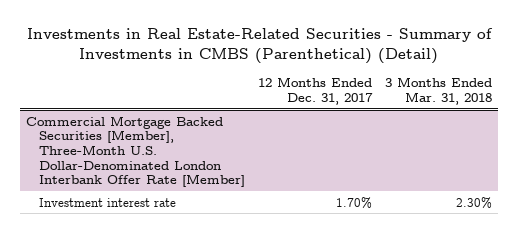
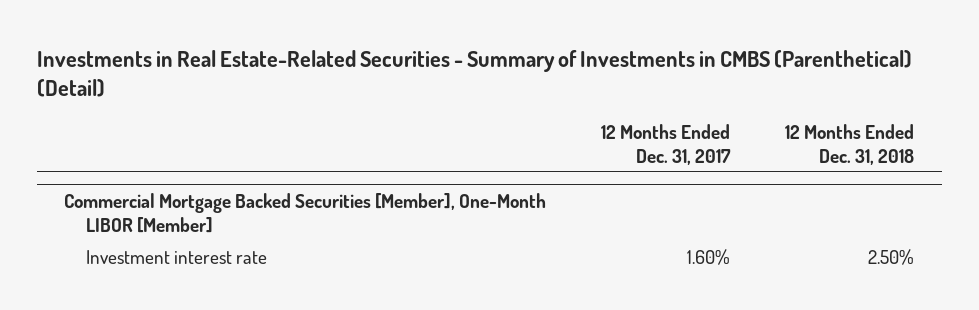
- | 12 Months Ended Dec. 31, 2017 | 3 Months Ended Mar. 31, 2018
+ | 12 Months Ended Dec. 31, 2017 | 12 Months Ended Dec. 31, 2018
- Commercial Mortgage Backed Securities [Member], Three-Month U.S. Dollar-Denominated London Interbank Offer Rate [Member]
- Investment interest rate | 1.70% | 2.30%
+ Commercial Mortgage Backed Securities [Member], One-Month LIBOR [Member]
+ Investment interest rate | 1.60% | 2.50%

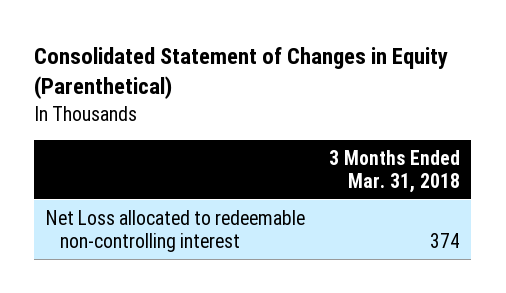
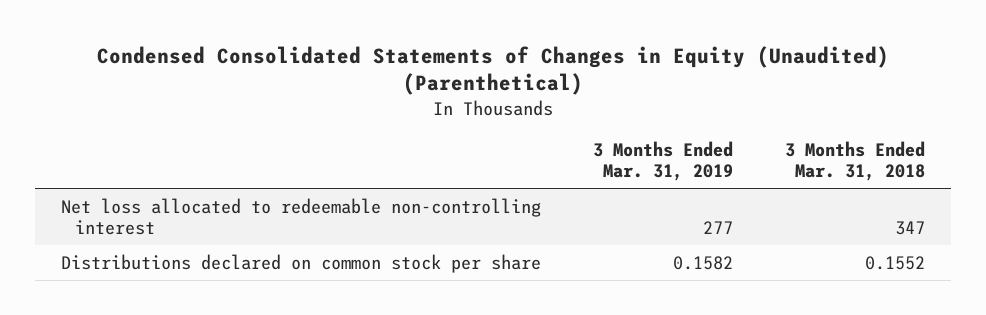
- Consolidated Statement of Changes in Equity (Parenthetical)
+ Condensed Consolidated Statements of Changes in Equity (Unaudited) (Parenthetical)
- | 3 Months Ended Mar. 31, 2018
+ | 3 Months Ended Mar. 31, 2019 | 3 Months Ended Mar. 31, 2018
- Net Loss allocated to redeemable non-controlling interest | 374
+ Net loss allocated to redeemable non-controlling interest | 277 | 347
+ Distributions declared on common stock per share | 0.1582 | 0.1552

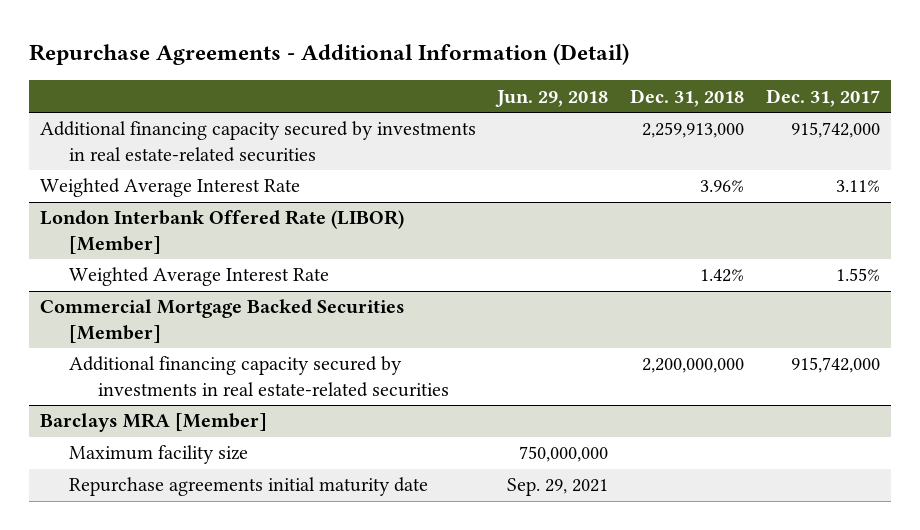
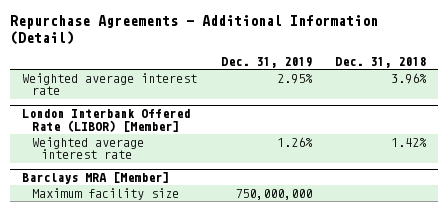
- | Jun. 29, 2018 | Dec. 31, 2018 | Dec. 31, 2017
+ | Dec. 31, 2019 | Dec. 31, 2018
- Additional financing capacity secured by investments in real estate-related securities | | 2,259,913,000 | 915,742,000
- Weighted Average Interest Rate | | 3.96% | 3.11%
+ Weighted average interest rate | 2.95% | 3.96%
@ London Interbank Offered Rate (LIBOR) [Member]
- Weighted Average Interest Rate | | 1.42% | 1.55%
- Commercial Mortgage Backed Securities [Member]
- Additional financing capacity secured by investments in real estate-related securities | | 2,200,000,000 | 915,742,000
@ London Interbank Offered Rate (LIBOR) [Member]
+ Weighted average interest rate | 1.26% | 1.42%
@ Barclays MRA [Member]
- Repurchase agreements initial maturity date | Sep. 29, 2021 | |

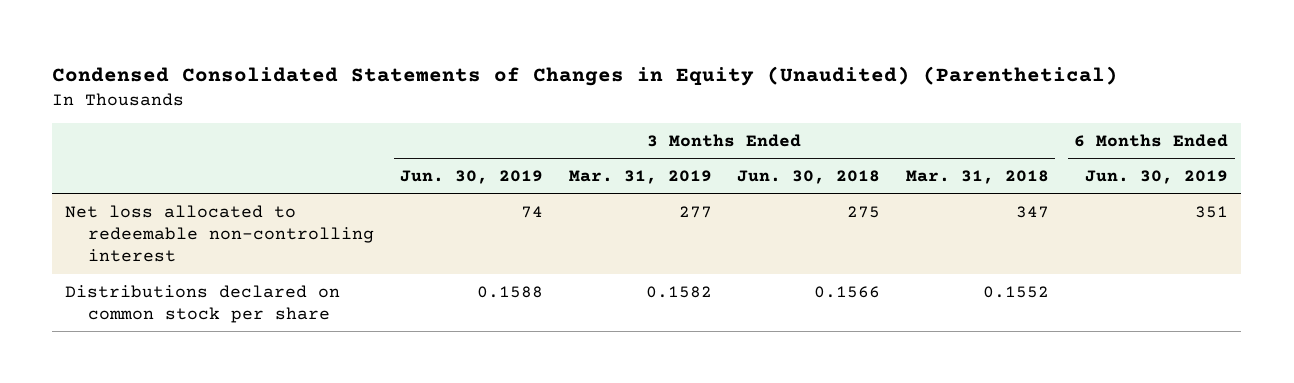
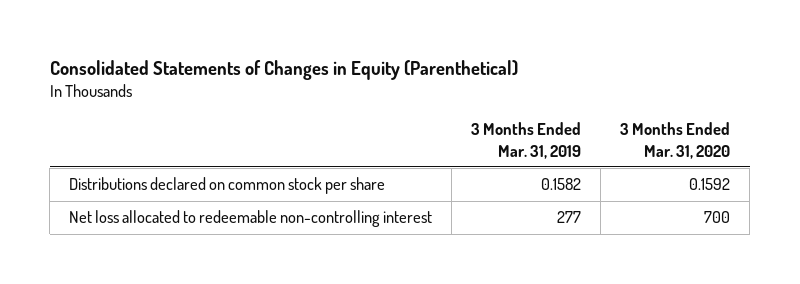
- Condensed Consolidated Statements of Changes in Equity (Unaudited) (Parenthetical)
+ Consolidated Statements of Changes in Equity (Parenthetical)
- | 3 Months Ended Jun. 30, 2019 | 3 Months Ended Mar. 31, 2019 | 3 Months Ended Jun. 30, 2018 | 3 Months Ended Mar. 31, 2018 | 6 Months Ended Jun. 30, 2019
+ | 3 Months Ended Mar. 31, 2019 | 3 Months Ended Mar. 31, 2020
moved down: Net loss allocated to redeemable non-controlling interest | 277 | 700

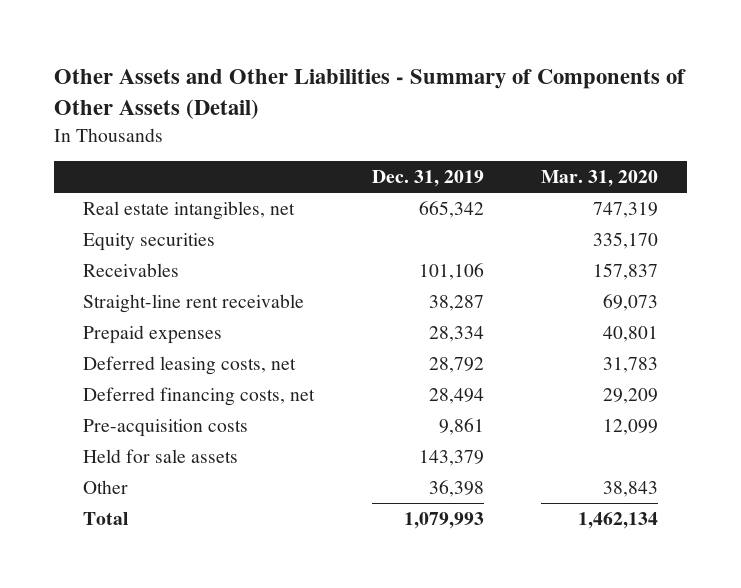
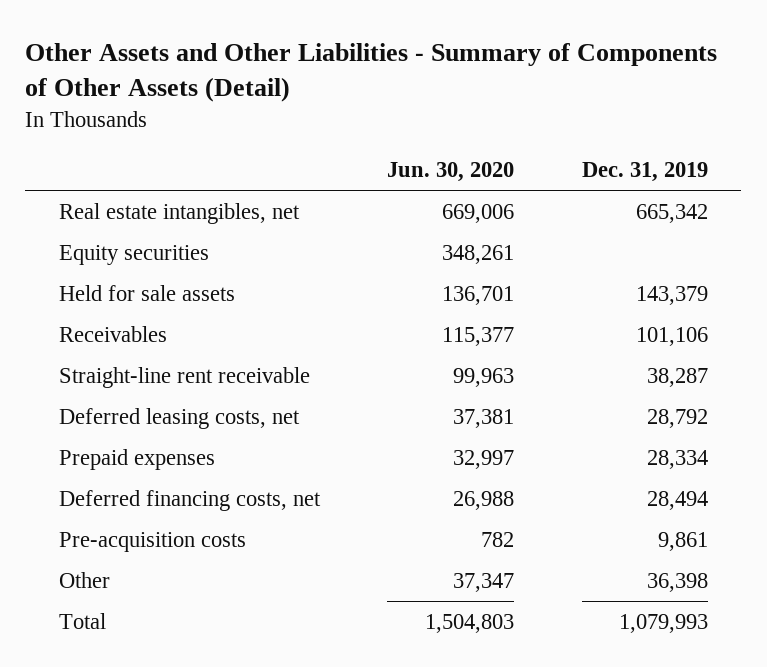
- | Dec. 31, 2019 | Mar. 31, 2020
+ | Jun. 30, 2020 | Dec. 31, 2019
moved up: Held for sale assets | 136,701 | 143,379
moved down: Prepaid expenses | 32,997 | 28,334

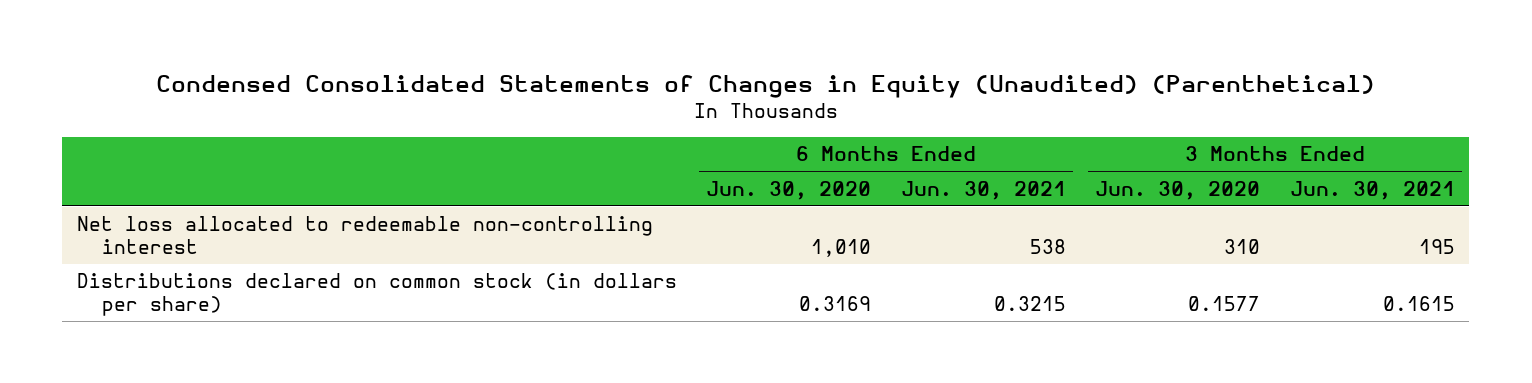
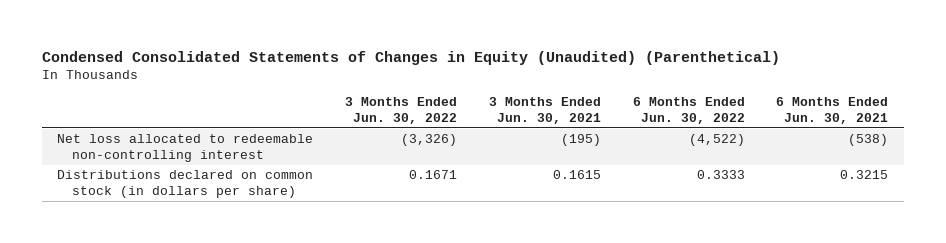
- | 6 Months Ended Jun. 30, 2020 | 6 Months Ended Jun. 30, 2021 | 3 Months Ended Jun. 30, 2020 | 3 Months Ended Jun. 30, 2021
+ | 3 Months Ended Jun. 30, 2022 | 3 Months Ended Jun. 30, 2021 | 6 Months Ended Jun. 30, 2022 | 6 Months Ended Jun. 30, 2021
- Net loss allocated to redeemable non-controlling interest | 1,010 | 538 | 310 | 195
+ Net loss allocated to redeemable non-controlling interest | (3,326) | (195) | (4,522) | (538)

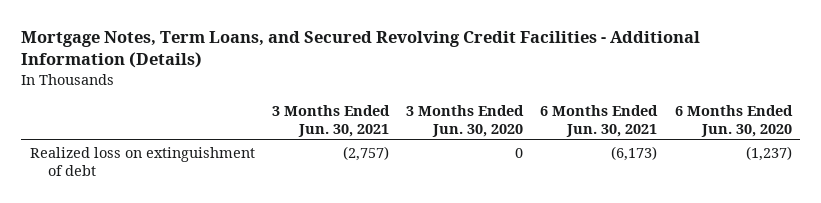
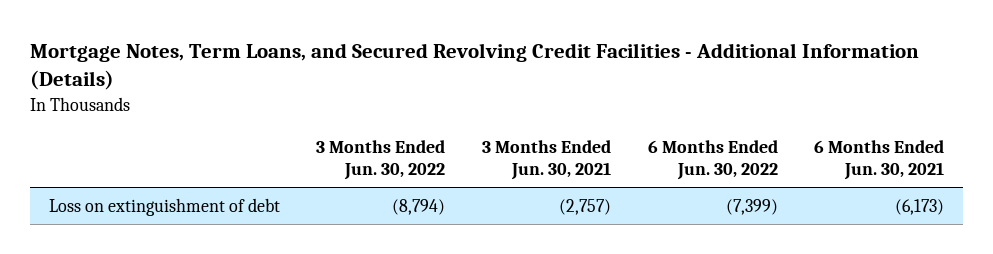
- | 3 Months Ended Jun. 30, 2021 | 3 Months Ended Jun. 30, 2020 | 6 Months Ended Jun. 30, 2021 | 6 Months Ended Jun. 30, 2020
+ | 3 Months Ended Jun. 30, 2022 | 3 Months Ended Jun. 30, 2021 | 6 Months Ended Jun. 30, 2022 | 6 Months Ended Jun. 30, 2021
- Realized loss on extinguishment of debt | (2,757) | 0 | (6,173) | (1,237)
+ Loss on extinguishment of debt | (8,794) | (2,757) | (7,399) | (6,173)

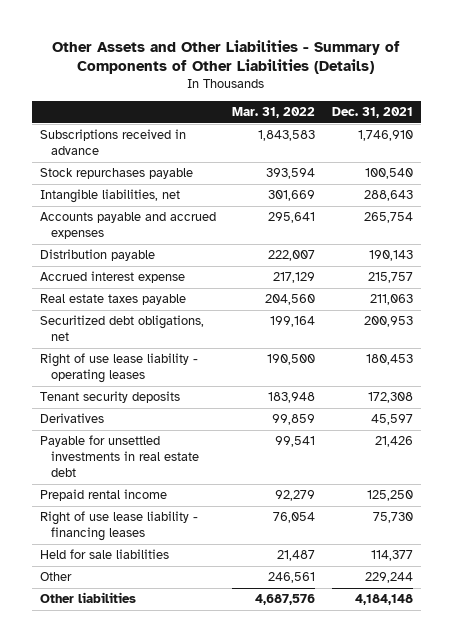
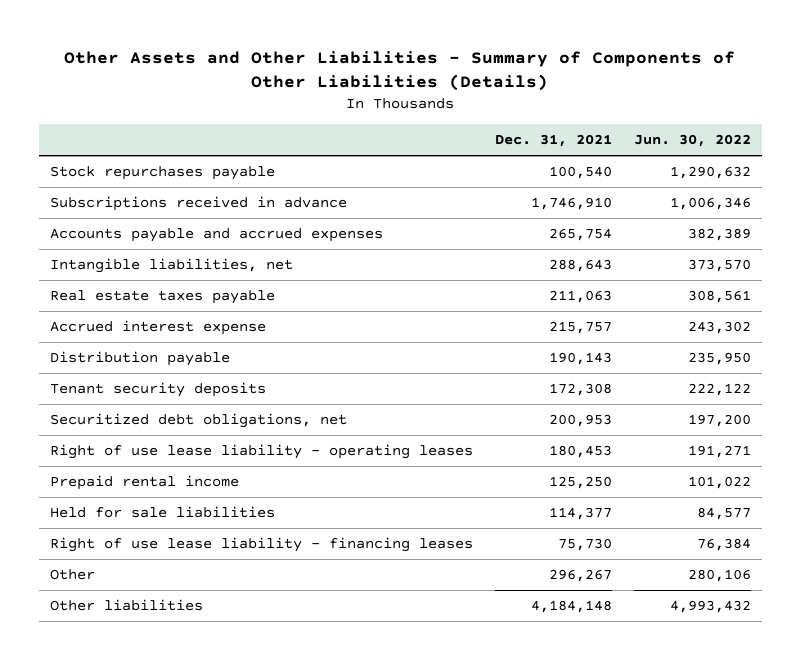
- | Mar. 31, 2022 | Dec. 31, 2021
+ | Dec. 31, 2021 | Jun. 30, 2022
moved down: Subscriptions received in advance | 1,746,910 | 1,006,346
moved down: Intangible liabilities, net | 288,643 | 373,570
moved down: Accrued interest expense | 215,757 | 243,302
moved down: Distribution payable | 190,143 | 235,950
moved up: Tenant security deposits | 172,308 | 222,122
- Derivatives | 99,859 | 45,597
- Payable for unsettled investments in real estate debt | 99,541 | 21,426
- Other | 246,561 | 229,244
moved down: Right of use lease liability - financing leases | 75,730 | 76,384
+ Other | 296,267 | 280,106

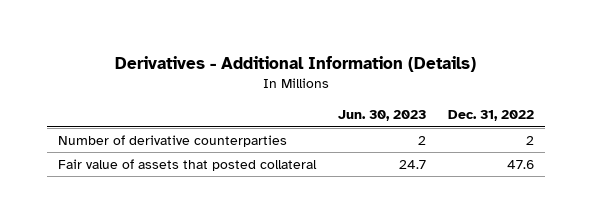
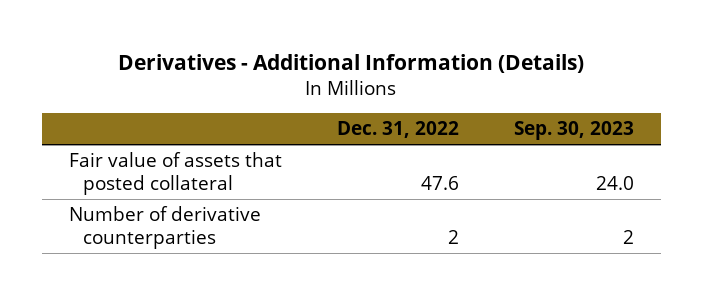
- | Jun. 30, 2023 | Dec. 31, 2022
+ | Dec. 31, 2022 | Sep. 30, 2023
moved down: Number of derivative counterparties | 2 | 2

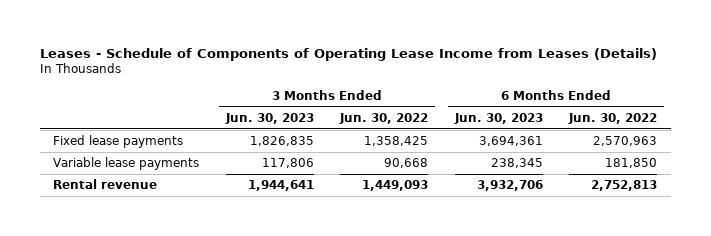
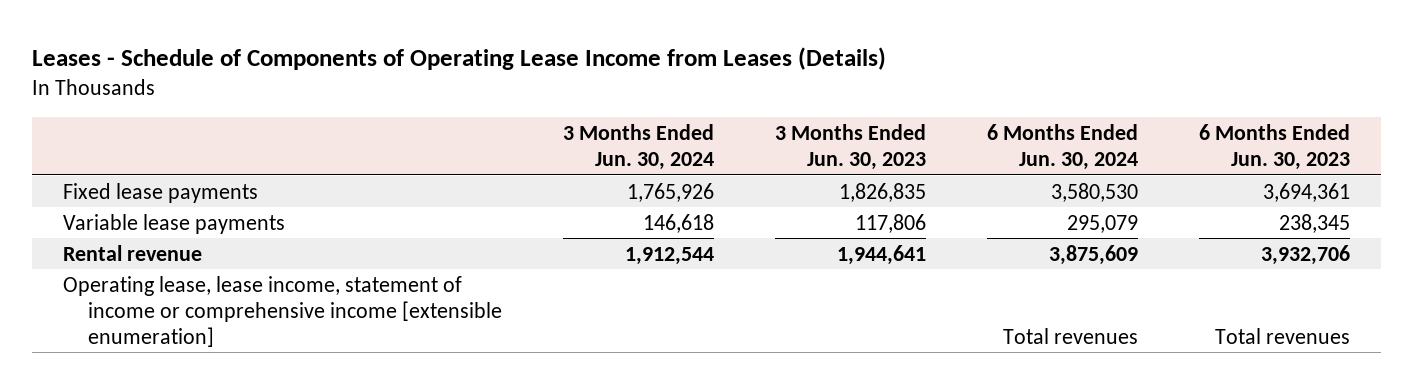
- | 3 Months Ended Jun. 30, 2023 | 3 Months Ended Jun. 30, 2022 | 6 Months Ended Jun. 30, 2023 | 6 Months Ended Jun. 30, 2022
+ | 3 Months Ended Jun. 30, 2024 | 3 Months Ended Jun. 30, 2023 | 6 Months Ended Jun. 30, 2024 | 6 Months Ended Jun. 30, 2023
+ Operating lease, lease income, statement of income or comprehensive income [extensible enumeration] | | | Total revenues | Total revenues

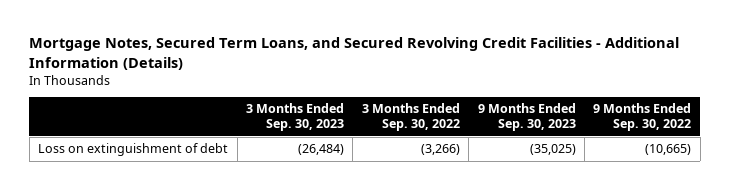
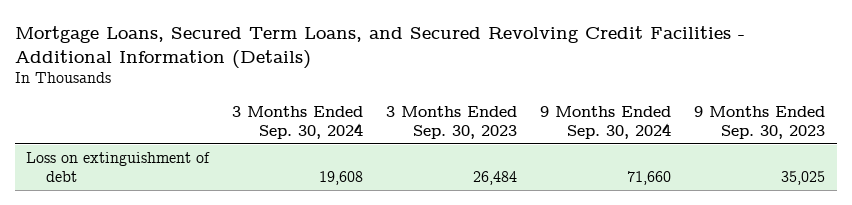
- Mortgage Notes, Secured Term Loans, and Secured Revolving Credit Facilities - Additional Information (Details)
+ Mortgage Loans, Secured Term Loans, and Secured Revolving Credit Facilities - Additional Information (Details)
- | 3 Months Ended Sep. 30, 2023 | 3 Months Ended Sep. 30, 2022 | 9 Months Ended Sep. 30, 2023 | 9 Months Ended Sep. 30, 2022
+ | 3 Months Ended Sep. 30, 2024 | 3 Months Ended Sep. 30, 2023 | 9 Months Ended Sep. 30, 2024 | 9 Months Ended Sep. 30, 2023
- Loss on extinguishment of debt | (26,484) | (3,266) | (35,025) | (10,665)
+ Loss on extinguishment of debt | 19,608 | 26,484 | 71,660 | 35,025

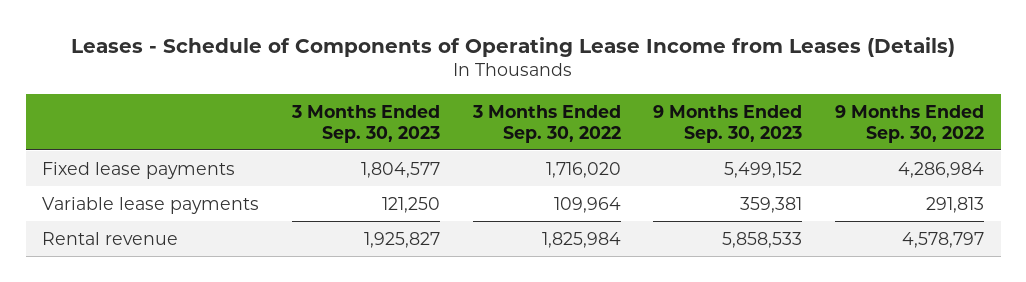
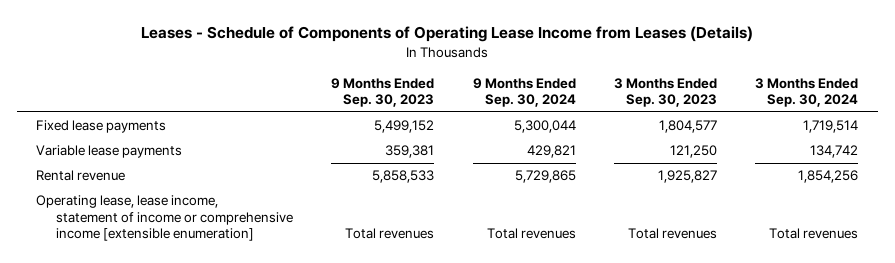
- | 3 Months Ended Sep. 30, 2023 | 3 Months Ended Sep. 30, 2022 | 9 Months Ended Sep. 30, 2023 | 9 Months Ended Sep. 30, 2022
+ | 9 Months Ended Sep. 30, 2023 | 9 Months Ended Sep. 30, 2024 | 3 Months Ended Sep. 30, 2023 | 3 Months Ended Sep. 30, 2024
+ Operating lease, lease income, statement of income or comprehensive income [extensible enumeration] | Total revenues | Total revenues | Total revenues | Total revenues

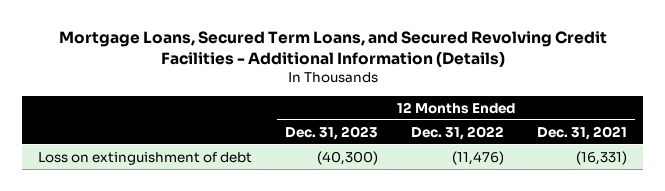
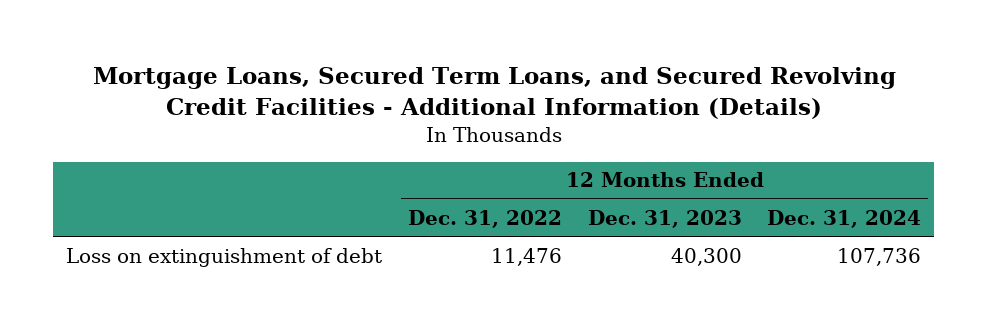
- | 12 Months Ended Dec. 31, 2023 | 12 Months Ended Dec. 31, 2022 | 12 Months Ended Dec. 31, 2021
+ | 12 Months Ended Dec. 31, 2022 | 12 Months Ended Dec. 31, 2023 | 12 Months Ended Dec. 31, 2024
- Loss on extinguishment of debt | (40,300) | (11,476) | (16,331)
+ Loss on extinguishment of debt | 11,476 | 40,300 | 107,736

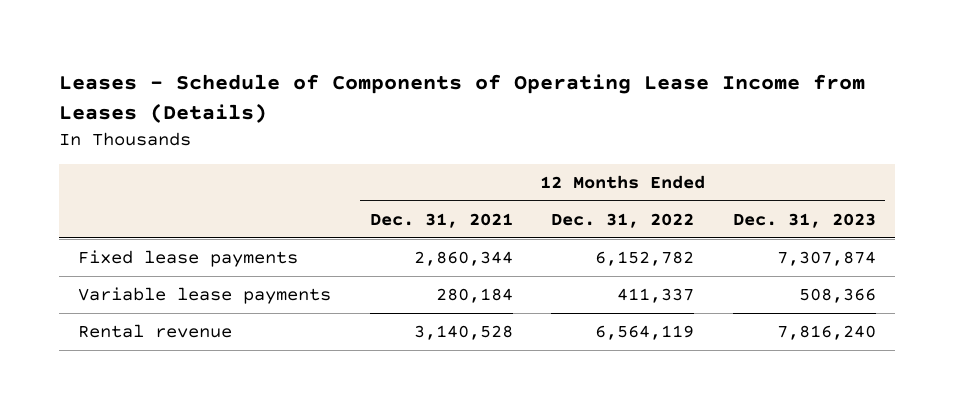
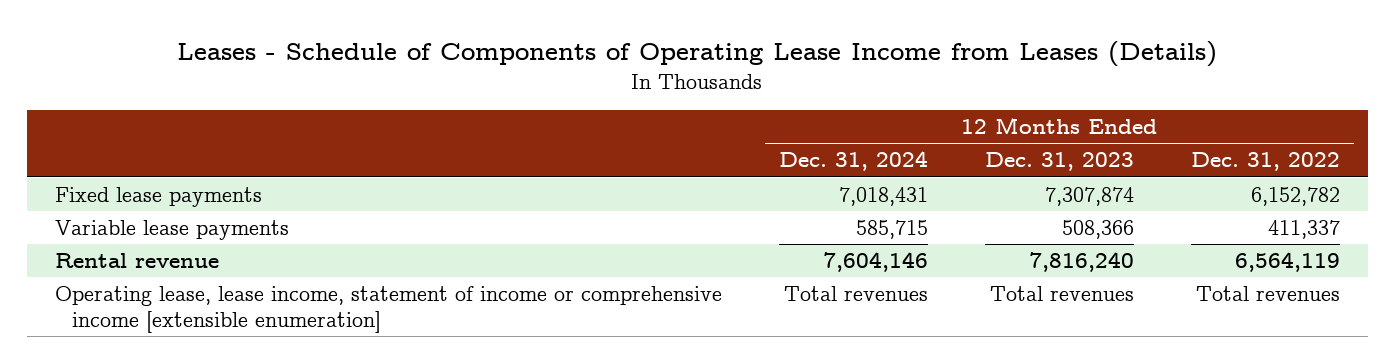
- | 12 Months Ended Dec. 31, 2021 | 12 Months Ended Dec. 31, 2022 | 12 Months Ended Dec. 31, 2023
+ | 12 Months Ended Dec. 31, 2024 | 12 Months Ended Dec. 31, 2023 | 12 Months Ended Dec. 31, 2022
+ Operating lease, lease income, statement of income or comprehensive income [extensible enumeration] | Total revenues | Total revenues | Total revenues

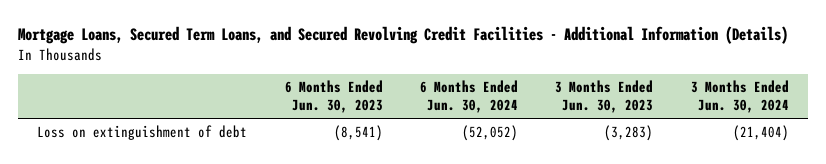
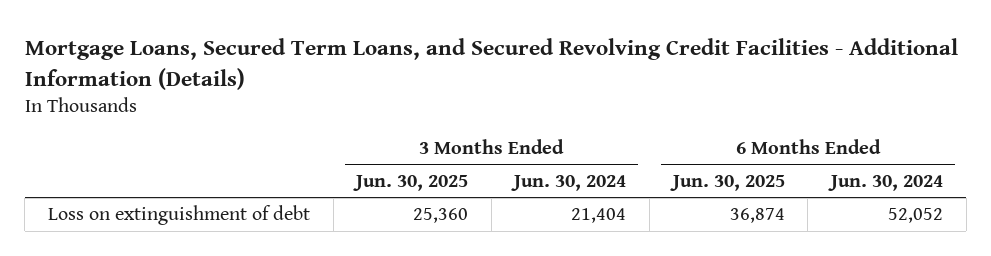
- | 6 Months Ended Jun. 30, 2023 | 6 Months Ended Jun. 30, 2024 | 3 Months Ended Jun. 30, 2023 | 3 Months Ended Jun. 30, 2024
+ | 3 Months Ended Jun. 30, 2025 | 3 Months Ended Jun. 30, 2024 | 6 Months Ended Jun. 30, 2025 | 6 Months Ended Jun. 30, 2024
- Loss on extinguishment of debt | (8,541) | (52,052) | (3,283) | (21,404)
+ Loss on extinguishment of debt | 25,360 | 21,404 | 36,874 | 52,052

